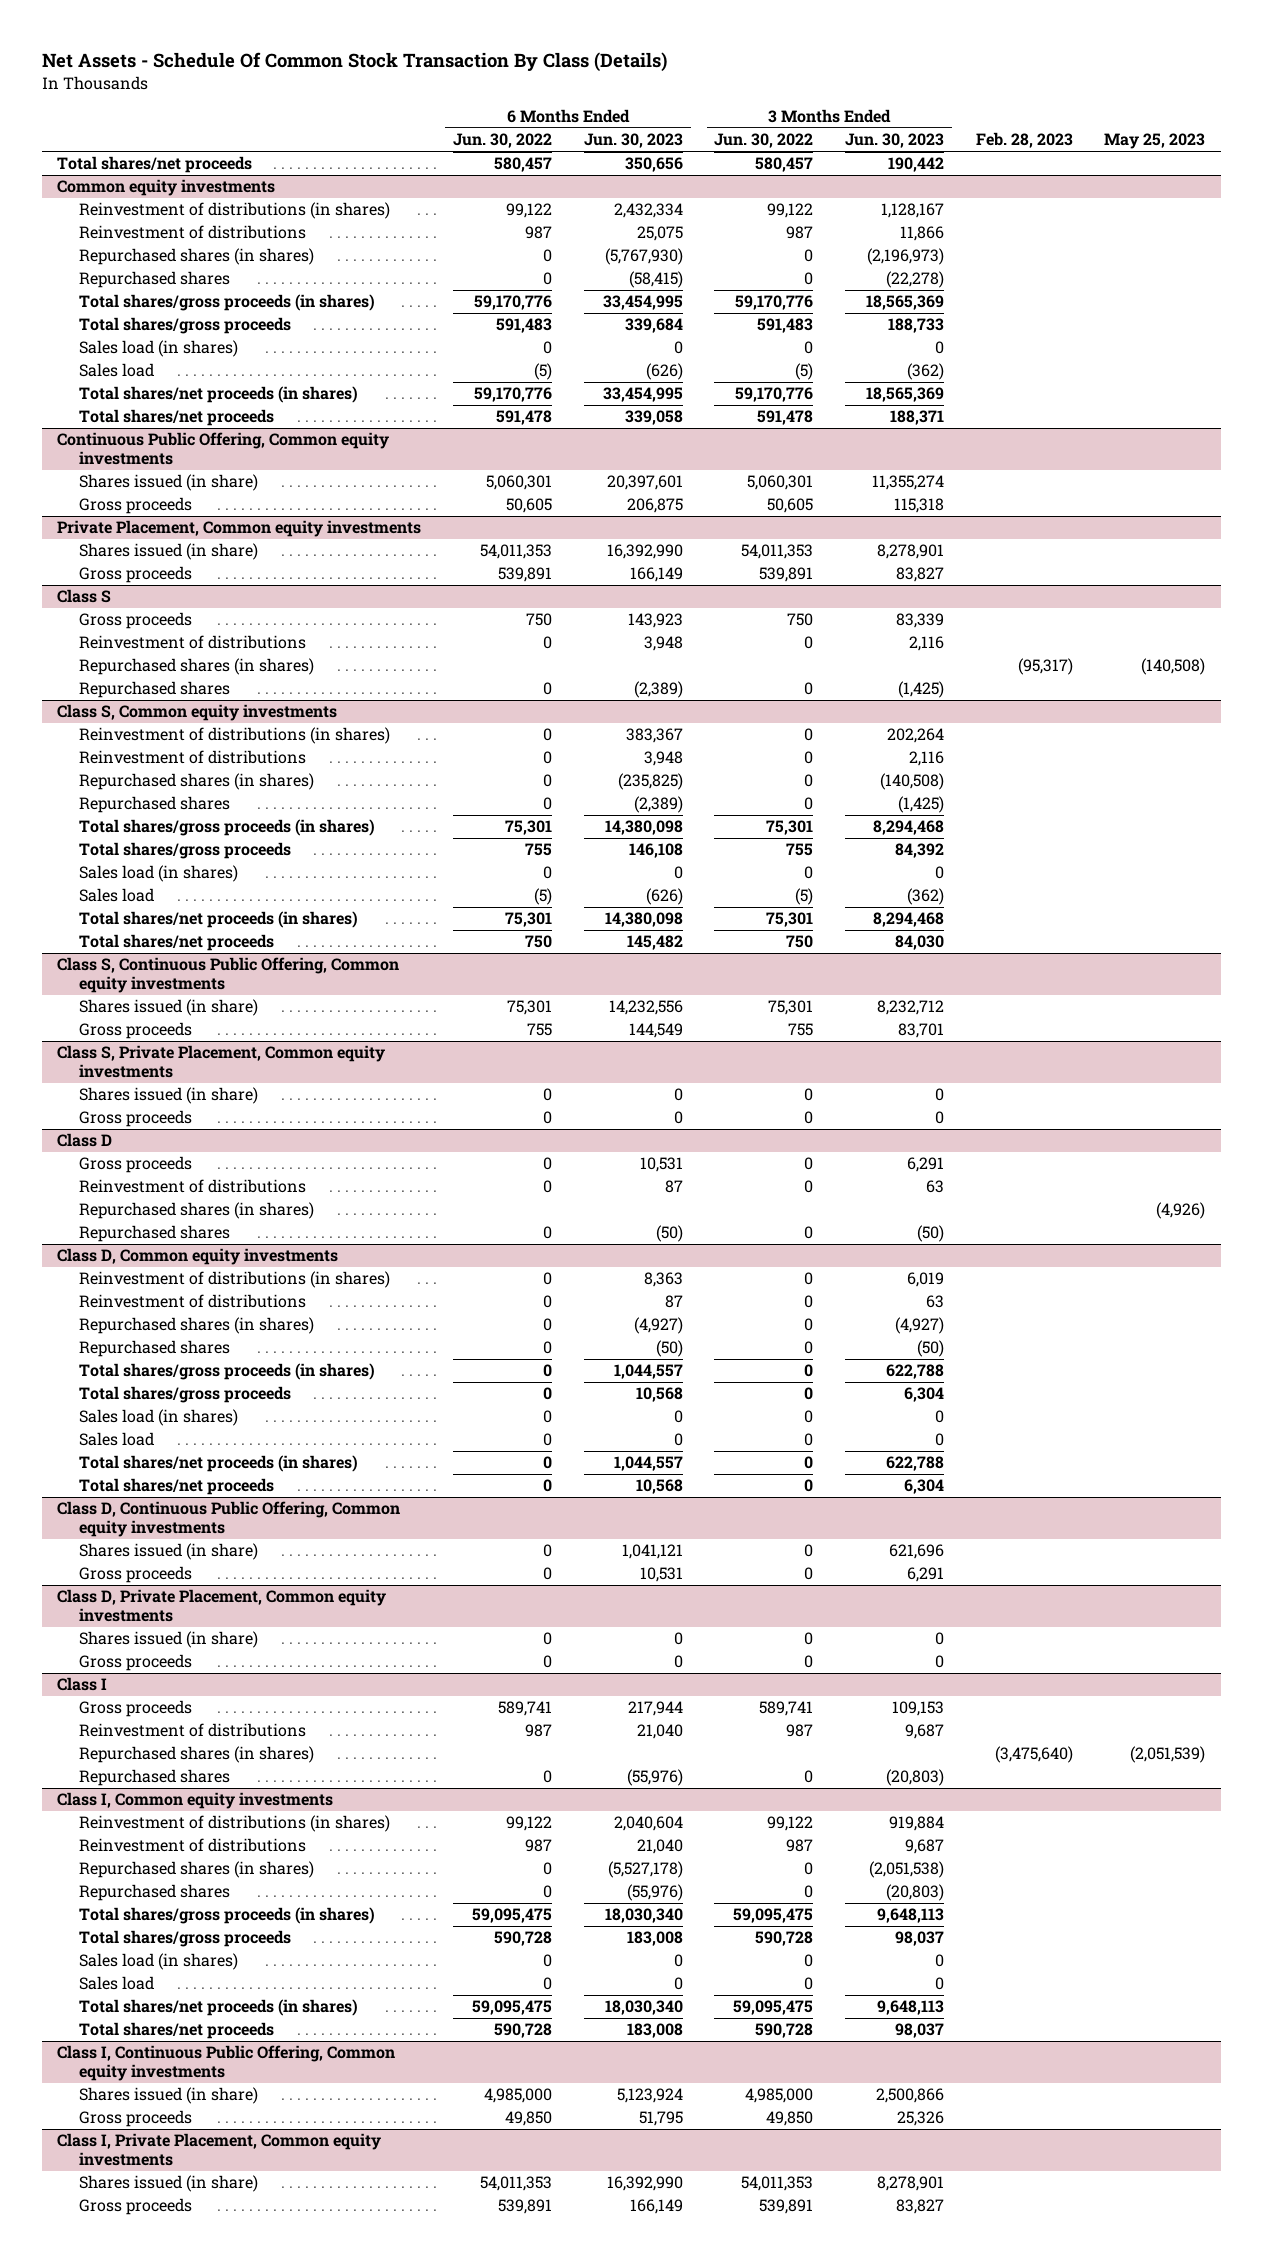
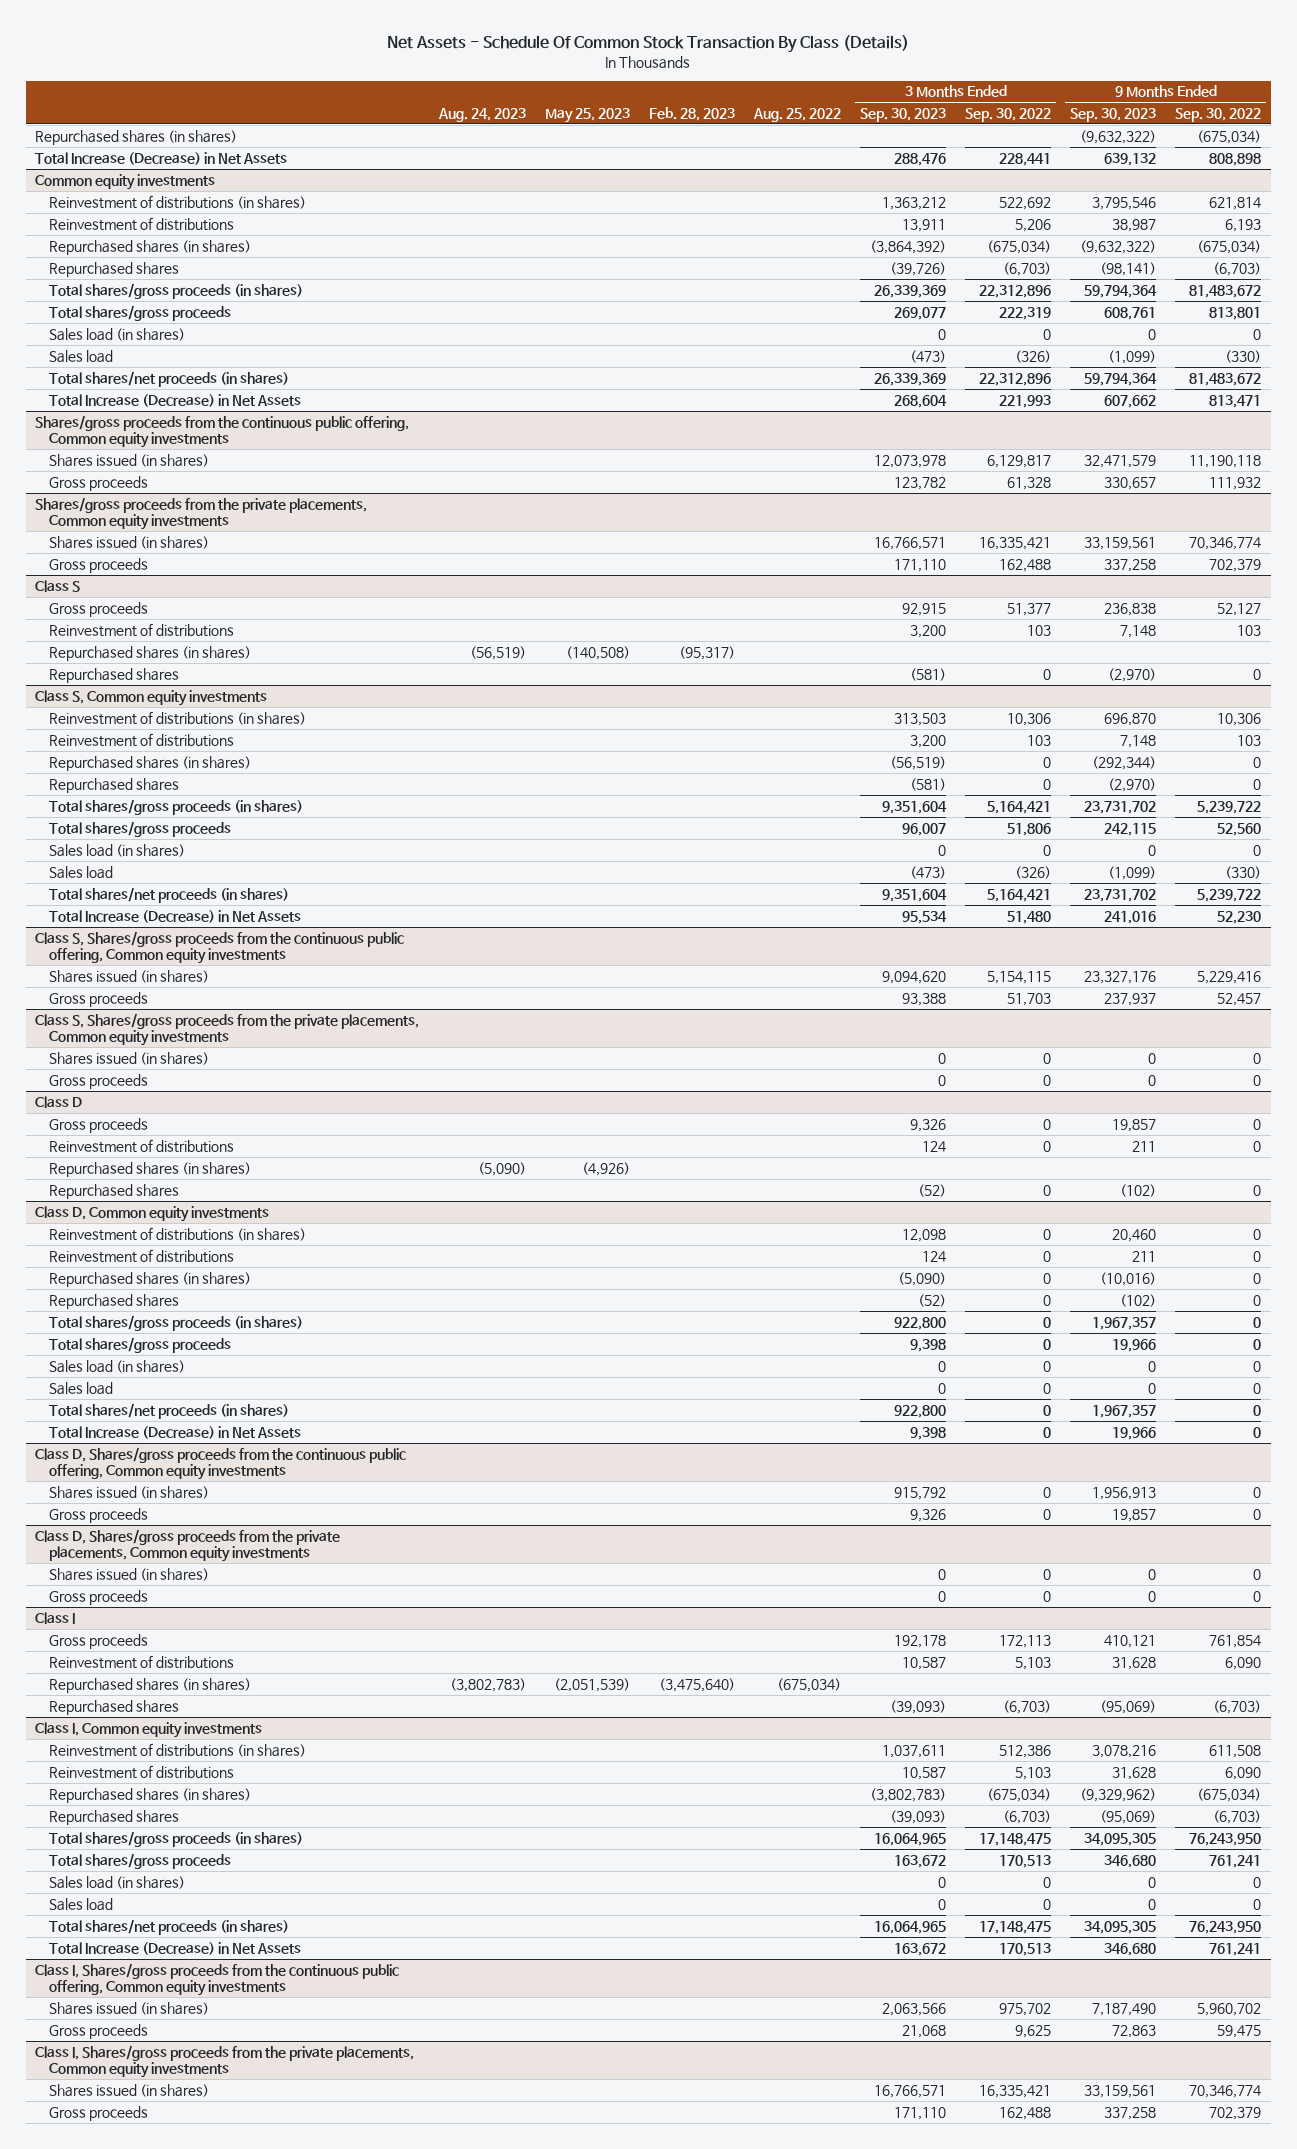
- | 6 Months Ended Jun. 30, 2022 | 6 Months Ended Jun. 30, 2023 | 3 Months Ended Jun. 30, 2022 | 3 Months Ended Jun. 30, 2023 | Feb. 28, 2023 | May 25, 2023
+ | Aug. 24, 2023 | May 25, 2023 | Feb. 28, 2023 | Aug. 25, 2022 | 3 Months Ended Sep. 30, 2023 | 3 Months Ended Sep. 30, 2022 | 9 Months Ended Sep. 30, 2023 | 9 Months Ended Sep. 30, 2022
- Total shares/net proceeds | 580,457 | 350,656 | 580,457 | 190,442 | |
+ Repurchased shares (in shares) | | | | | | | (9,632,322) | (675,034)
+ Total Increase (Decrease) in Net Assets | | | | | 288,476 | 228,441 | 639,132 | 808,898
@ Common equity investments
- Total shares/net proceeds | 591,478 | 339,058 | 591,478 | 188,371 | |
- Continuous Public Offering, Common equity investments
- Shares issued (in share) | 5,060,301 | 20,397,601 | 5,060,301 | 11,355,274 | |
@ Common equity investments
+ Total Increase (Decrease) in Net Assets | | | | | 268,604 | 221,993 | 607,662 | 813,471
+ Shares/gross proceeds from the continuous public offering, Common equity investments
+ Shares issued (in shares) | | | | | 12,073,978 | 6,129,817 | 32,471,579 | 11,190,118
- Private Placement, Common equity investments
- Shares issued (in share) | 54,011,353 | 16,392,990 | 54,011,353 | 8,278,901 | |
+ Shares/gross proceeds from the private placements, Common equity investments
+ Shares issued (in shares) | | | | | 16,766,571 | 16,335,421 | 33,159,561 | 70,346,774
@ Class S, Common equity investments
- Total shares/net proceeds | 750 | 145,482 | 750 | 84,030 | |
- Class S, Continuous Public Offering, Common equity investments
- Shares issued (in share) | 75,301 | 14,232,556 | 75,301 | 8,232,712 | |
@ Class S, Common equity investments
+ Total Increase (Decrease) in Net Assets | | | | | 95,534 | 51,480 | 241,016 | 52,230
+ Class S, Shares/gross proceeds from the continuous public offering, Common equity investments
+ Shares issued (in shares) | | | | | 9,094,620 | 5,154,115 | 23,327,176 | 5,229,416
- Class S, Private Placement, Common equity investments
- Shares issued (in share) | 0 | 0 | 0 | 0 | |
+ Class S, Shares/gross proceeds from the private placements, Common equity investments
+ Shares issued (in shares) | | | | | 0 | 0 | 0 | 0
@ Class D, Common equity investments
- Total shares/net proceeds | 0 | 10,568 | 0 | 6,304 | |
- Class D, Continuous Public Offering, Common equity investments
- Shares issued (in share) | 0 | 1,041,121 | 0 | 621,696 | |
@ Class D, Common equity investments
+ Total Increase (Decrease) in Net Assets | | | | | 9,398 | 0 | 19,966 | 0
+ Class D, Shares/gross proceeds from the continuous public offering, Common equity investments
+ Shares issued (in shares) | | | | | 915,792 | 0 | 1,956,913 | 0
- Class D, Private Placement, Common equity investments
- Shares issued (in share) | 0 | 0 | 0 | 0 | |
+ Class D, Shares/gross proceeds from the private placements, Common equity investments
+ Shares issued (in shares) | | | | | 0 | 0 | 0 | 0
@ Class I, Common equity investments
- Total shares/net proceeds | 590,728 | 183,008 | 590,728 | 98,037 | |
- Class I, Continuous Public Offering, Common equity investments
- Shares issued (in share) | 4,985,000 | 5,123,924 | 4,985,000 | 2,500,866 | |
@ Class I, Common equity investments
+ Total Increase (Decrease) in Net Assets | | | | | 163,672 | 170,513 | 346,680 | 761,241
+ Class I, Shares/gross proceeds from the continuous public offering, Common equity investments
+ Shares issued (in shares) | | | | | 2,063,566 | 975,702 | 7,187,490 | 5,960,702
- Class I, Private Placement, Common equity investments
- Shares issued (in share) | 54,011,353 | 16,392,990 | 54,011,353 | 8,278,901 | |
+ Class I, Shares/gross proceeds from the private placements, Common equity investments
+ Shares issued (in shares) | | | | | 16,766,571 | 16,335,421 | 33,159,561 | 70,346,774

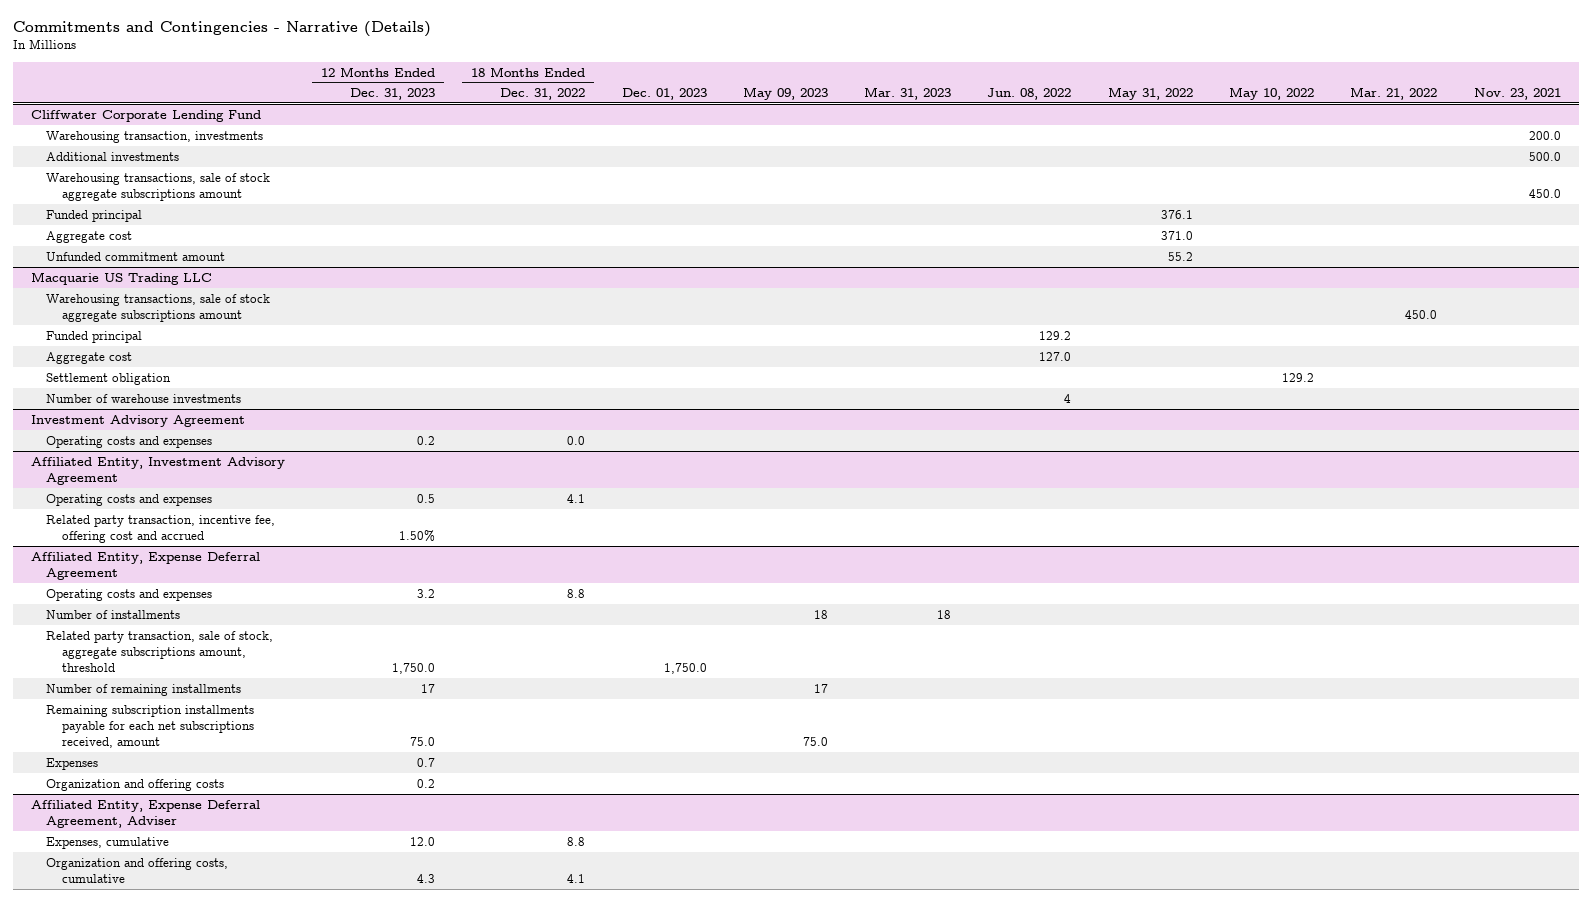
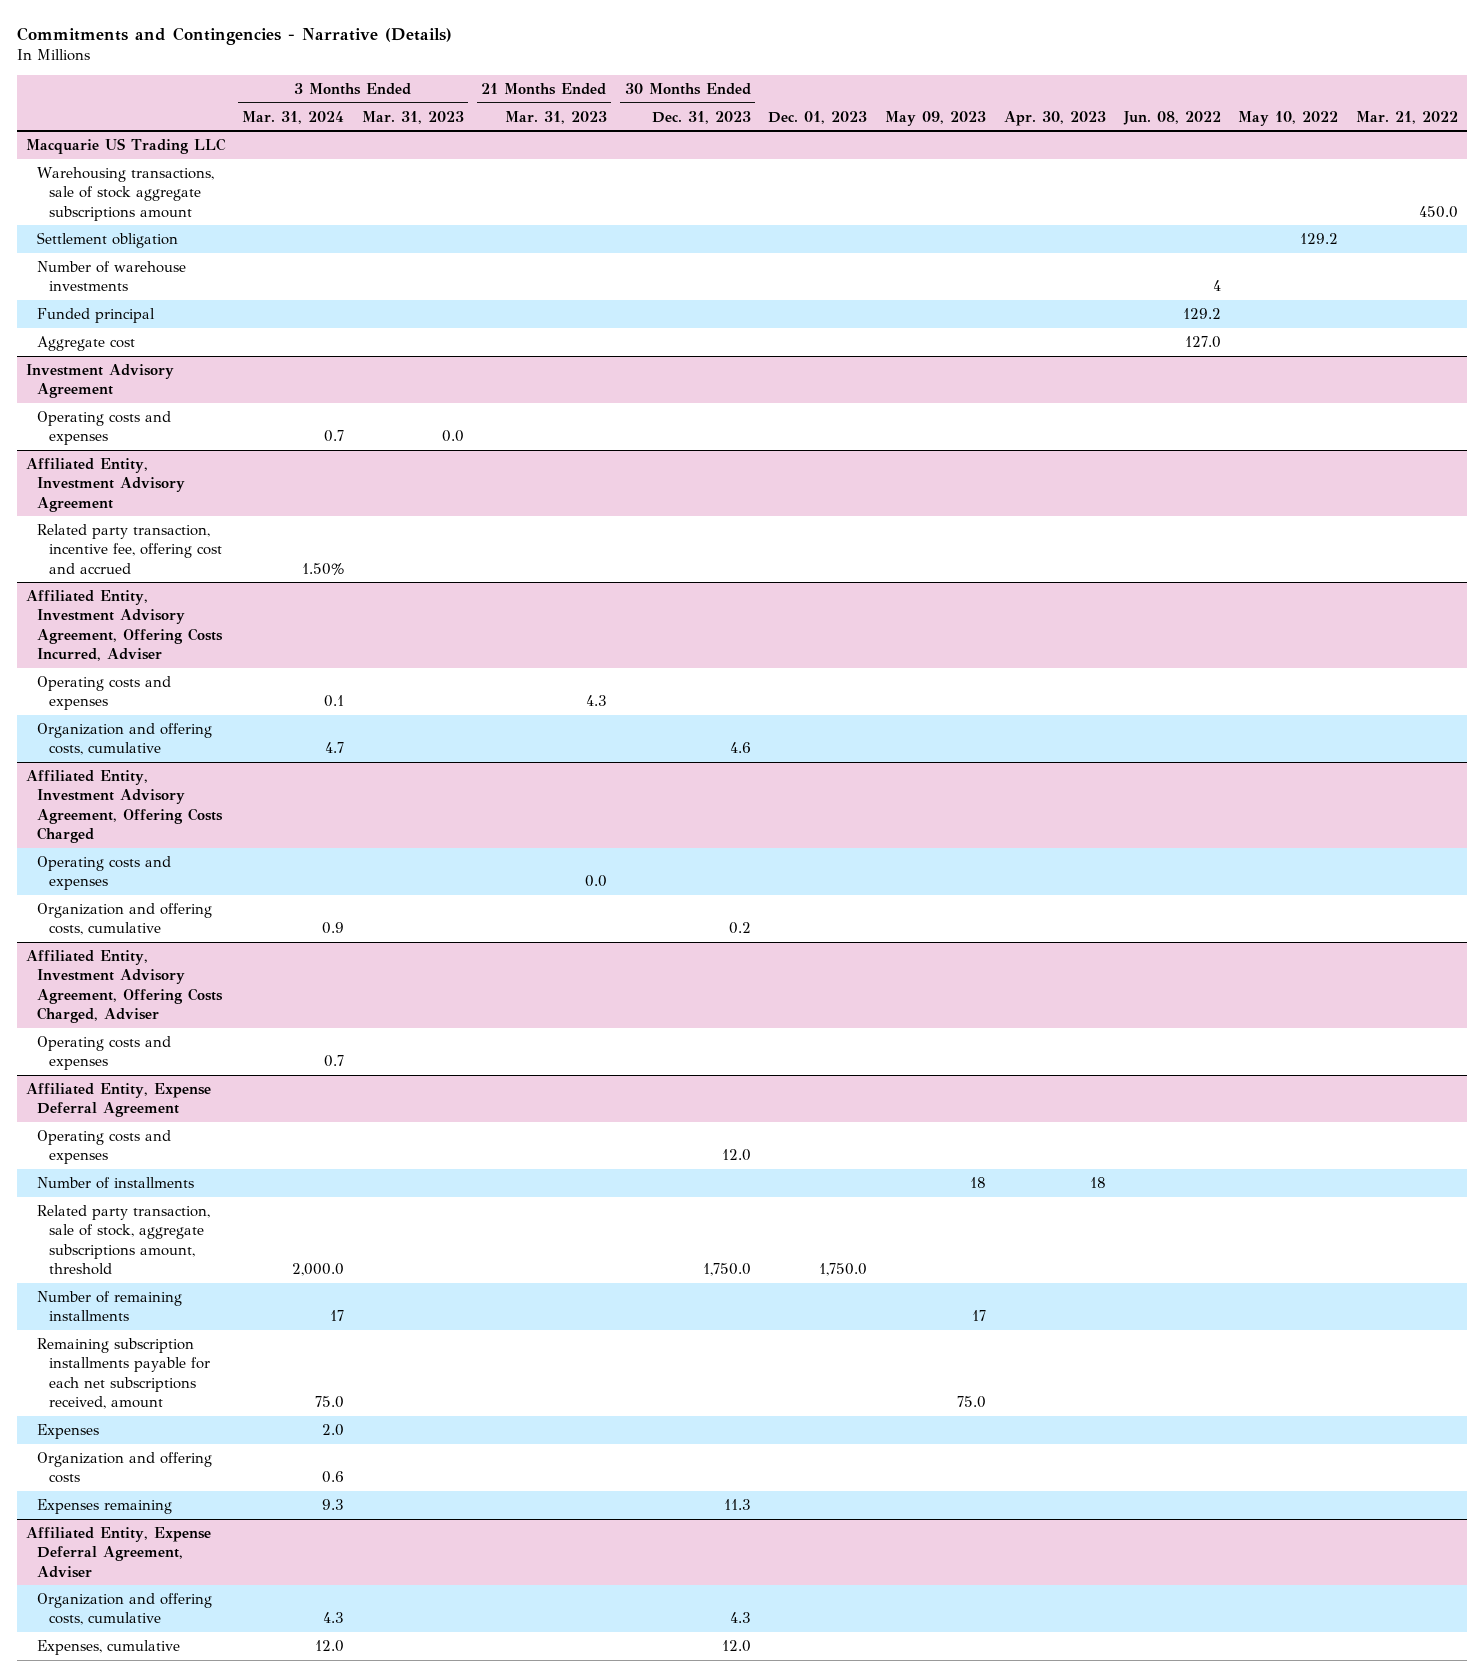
- | 12 Months Ended Dec. 31, 2023 | 18 Months Ended Dec. 31, 2022 | Dec. 01, 2023 | May 09, 2023 | Mar. 31, 2023 | Jun. 08, 2022 | May 31, 2022 | May 10, 2022 | Mar. 21, 2022 | Nov. 23, 2021
+ | 3 Months Ended Mar. 31, 2024 | 3 Months Ended Mar. 31, 2023 | 21 Months Ended Mar. 31, 2023 | 30 Months Ended Dec. 31, 2023 | Dec. 01, 2023 | May 09, 2023 | Apr. 30, 2023 | Jun. 08, 2022 | May 10, 2022 | Mar. 21, 2022
- Cliffwater Corporate Lending Fund
- Warehousing transaction, investments | | | | | | | | | | 200.0
- Additional investments | | | | | | | | | | 500.0
- Warehousing transactions, sale of stock aggregate subscriptions amount | | | | | | | | | | 450.0
- Funded principal | | | | | | | 376.1 | | |
- Aggregate cost | | | | | | | 371.0 | | |
- Unfunded commitment amount | | | | | | | 55.2 | | |
@ Macquarie US Trading LLC
moved down: Funded principal | | | | | | | | 129.2 | |
moved down: Aggregate cost | | | | | | | | 127.0 | |
@ Affiliated Entity, Investment Advisory Agreement
- Operating costs and expenses | 0.5 | 4.1 | | | | | | | |
+ Affiliated Entity, Investment Advisory Agreement, Offering Costs Incurred, Adviser
+ Operating costs and expenses | 0.1 | | 4.3 | | | | | | |
+ Organization and offering costs, cumulative | 4.7 | | | 4.6 | | | | | |
+ Affiliated Entity, Investment Advisory Agreement, Offering Costs Charged
+ Operating costs and expenses | | | 0.0 | | | | | | |
+ Organization and offering costs, cumulative | 0.9 | | | 0.2 | | | | | |
+ Affiliated Entity, Investment Advisory Agreement, Offering Costs Charged, Adviser
+ Operating costs and expenses | 0.7 | | | | | | | | |
@ Affiliated Entity, Expense Deferral Agreement
+ Expenses remaining | 9.3 | | | 11.3 | | | | | |
@ Affiliated Entity, Expense Deferral Agreement, Adviser
moved down: Expenses, cumulative | 12.0 | | | 12.0 | | | | | |

